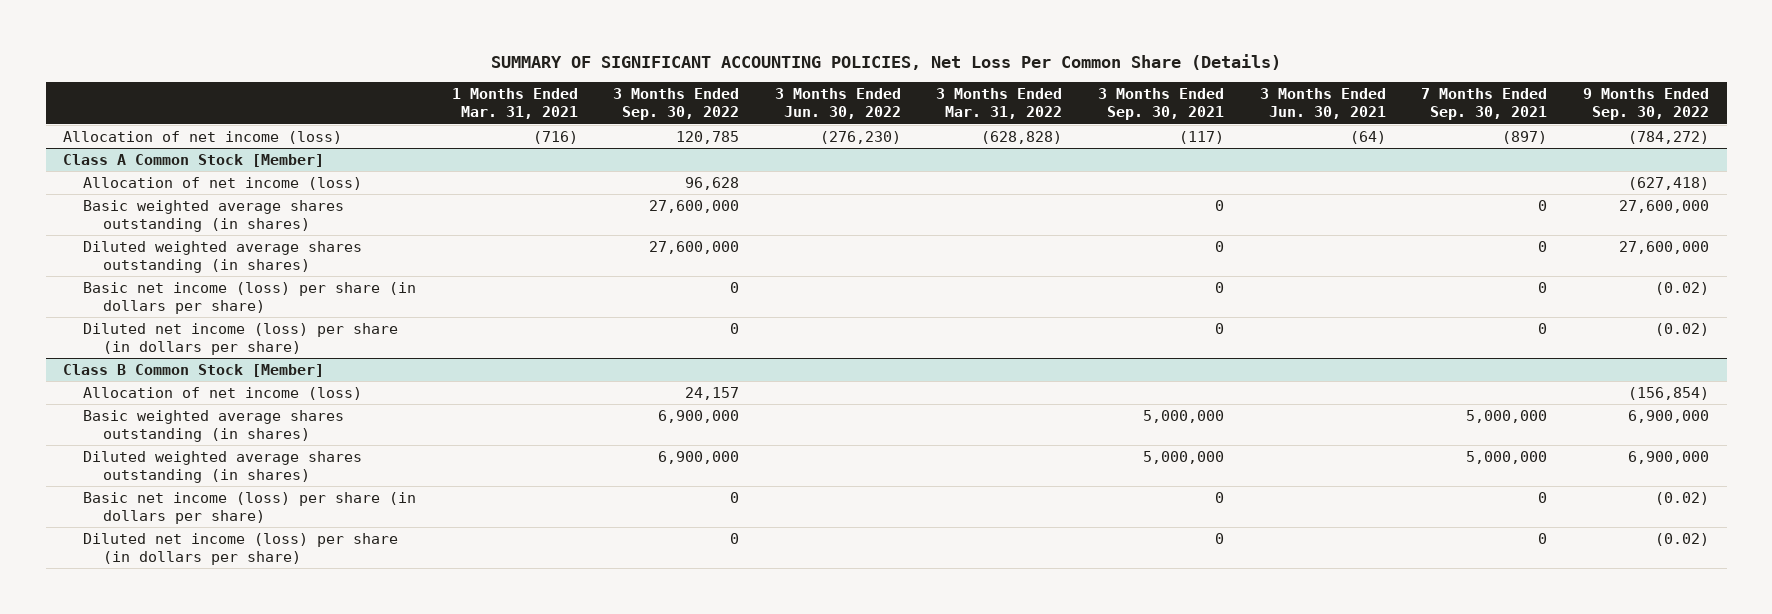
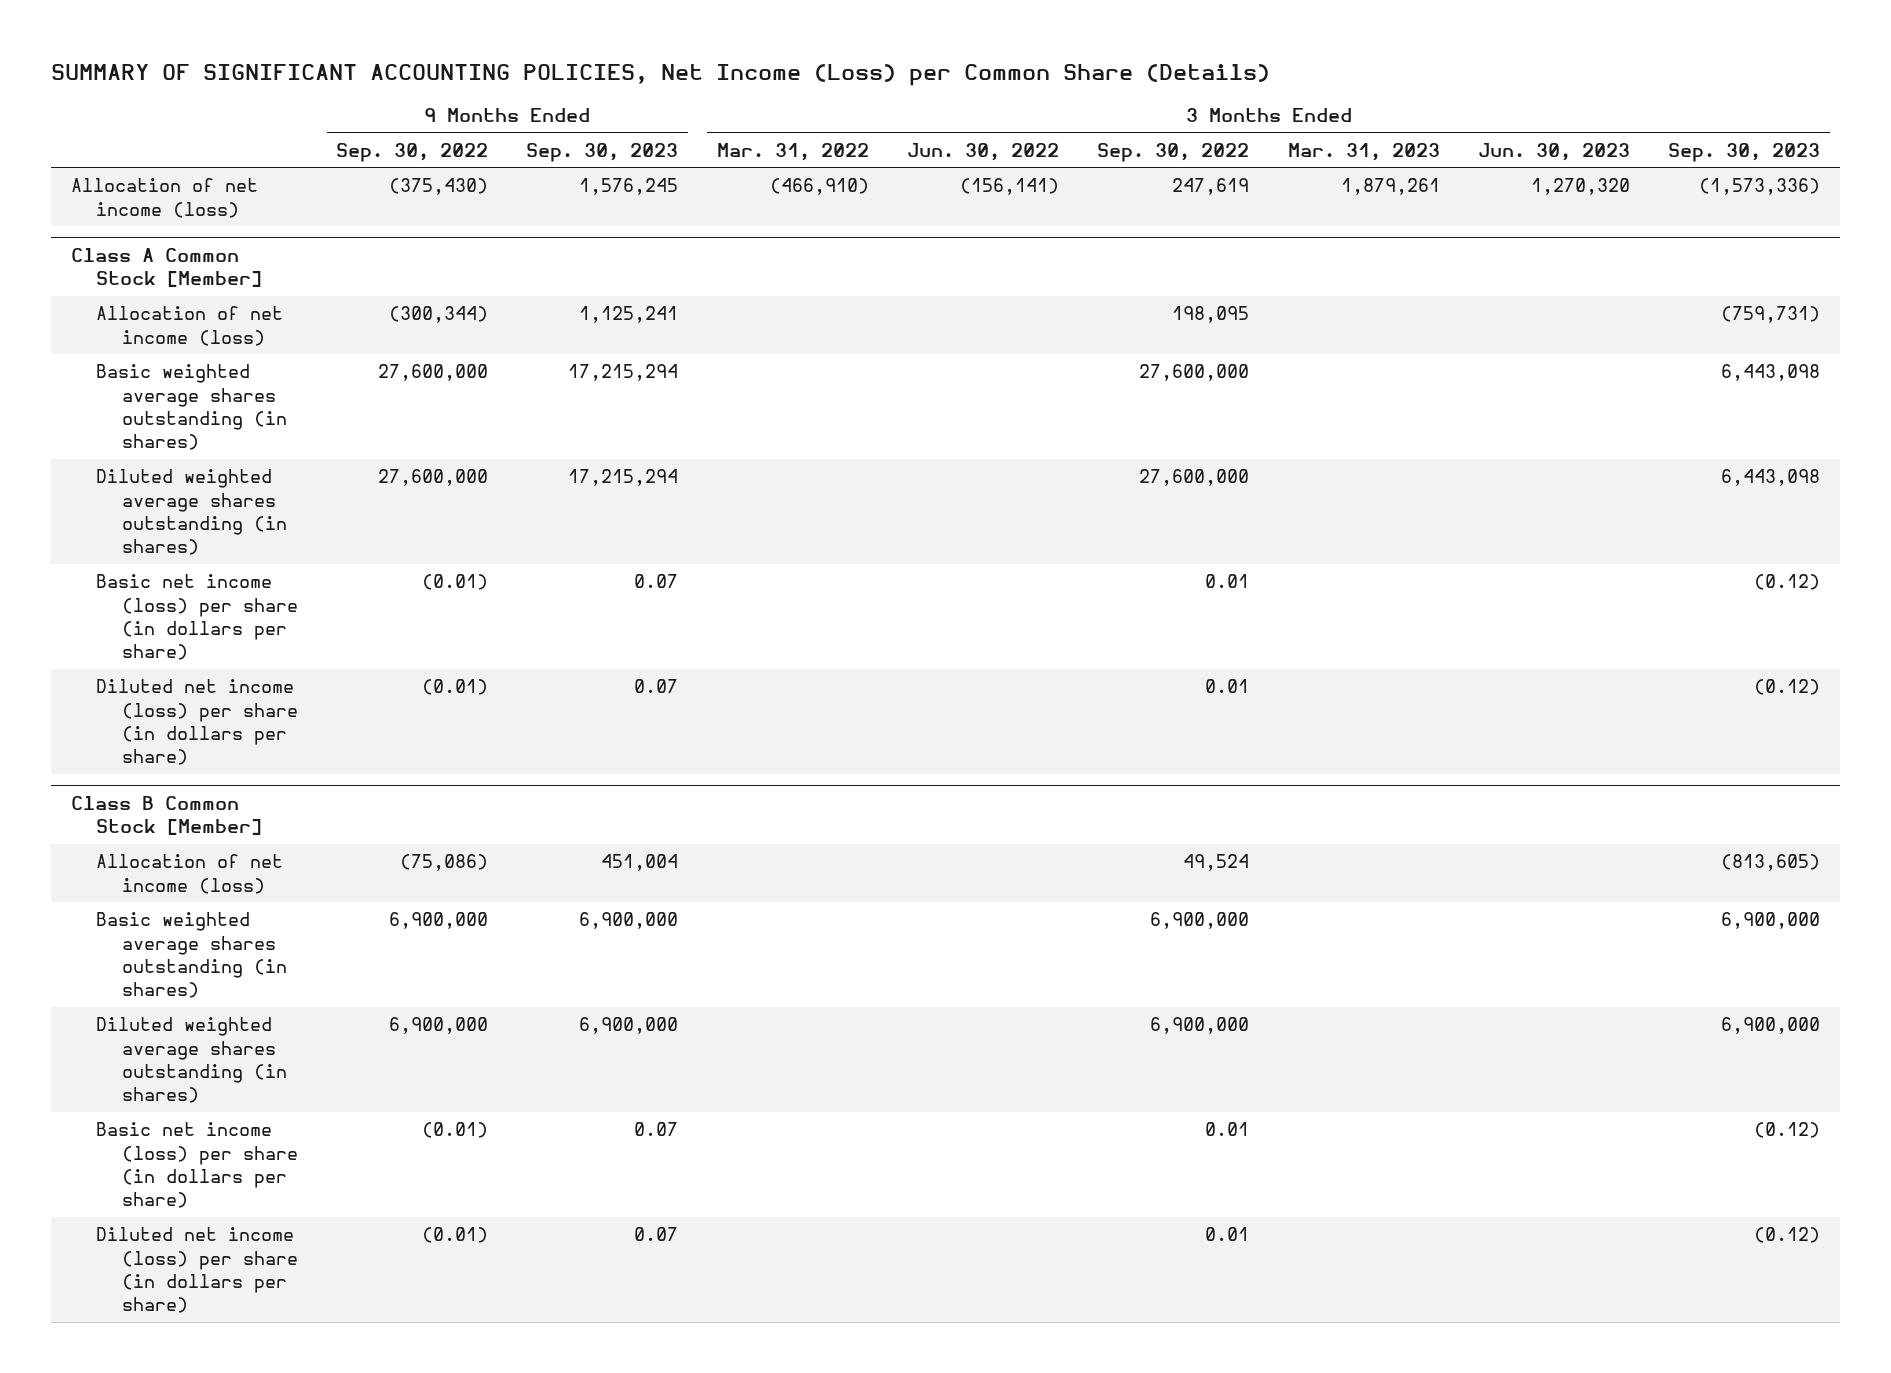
- SUMMARY OF SIGNIFICANT ACCOUNTING POLICIES, Net Loss Per Common Share (Details)
+ SUMMARY OF SIGNIFICANT ACCOUNTING POLICIES, Net Income (Loss) per Common Share (Details)
- | 1 Months Ended Mar. 31, 2021 | 3 Months Ended Sep. 30, 2022 | 3 Months Ended Jun. 30, 2022 | 3 Months Ended Mar. 31, 2022 | 3 Months Ended Sep. 30, 2021 | 3 Months Ended Jun. 30, 2021 | 7 Months Ended Sep. 30, 2021 | 9 Months Ended Sep. 30, 2022
+ | 9 Months Ended Sep. 30, 2022 | 9 Months Ended Sep. 30, 2023 | 3 Months Ended Mar. 31, 2022 | 3 Months Ended Jun. 30, 2022 | 3 Months Ended Sep. 30, 2022 | 3 Months Ended Mar. 31, 2023 | 3 Months Ended Jun. 30, 2023 | 3 Months Ended Sep. 30, 2023
- Allocation of net income (loss) | (716) | 120,785 | (276,230) | (628,828) | (117) | (64) | (897) | (784,272)
+ Allocation of net income (loss) | (375,430) | 1,576,245 | (466,910) | (156,141) | 247,619 | 1,879,261 | 1,270,320 | (1,573,336)
@ Class A Common Stock [Member]
- Allocation of net income (loss) | | 96,628 | | | | | | (627,418)
+ Allocation of net income (loss) | (300,344) | 1,125,241 | | | 198,095 | | | (759,731)
- Basic net income (loss) per share (in dollars per share) | | 0 | | | 0 | | 0 | (0.02)
- Diluted net income (loss) per share (in dollars per share) | | 0 | | | 0 | | 0 | (0.02)
+ Basic net income (loss) per share (in dollars per share) | (0.01) | 0.07 | | | 0.01 | | | (0.12)
+ Diluted net income (loss) per share (in dollars per share) | (0.01) | 0.07 | | | 0.01 | | | (0.12)
@ Class B Common Stock [Member]
- Allocation of net income (loss) | | 24,157 | | | | | | (156,854)
+ Allocation of net income (loss) | (75,086) | 451,004 | | | 49,524 | | | (813,605)
- Basic net income (loss) per share (in dollars per share) | | 0 | | | 0 | | 0 | (0.02)
- Diluted net income (loss) per share (in dollars per share) | | 0 | | | 0 | | 0 | (0.02)
+ Basic net income (loss) per share (in dollars per share) | (0.01) | 0.07 | | | 0.01 | | | (0.12)
+ Diluted net income (loss) per share (in dollars per share) | (0.01) | 0.07 | | | 0.01 | | | (0.12)

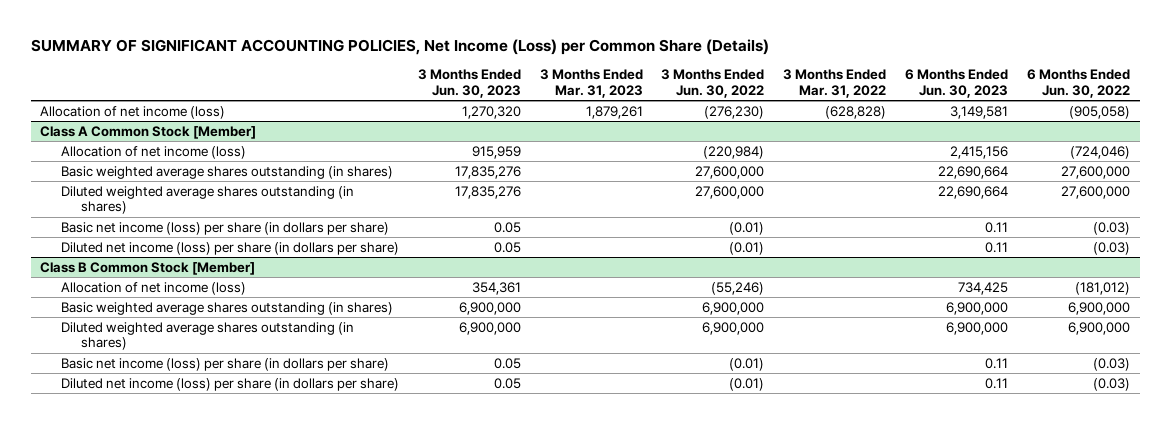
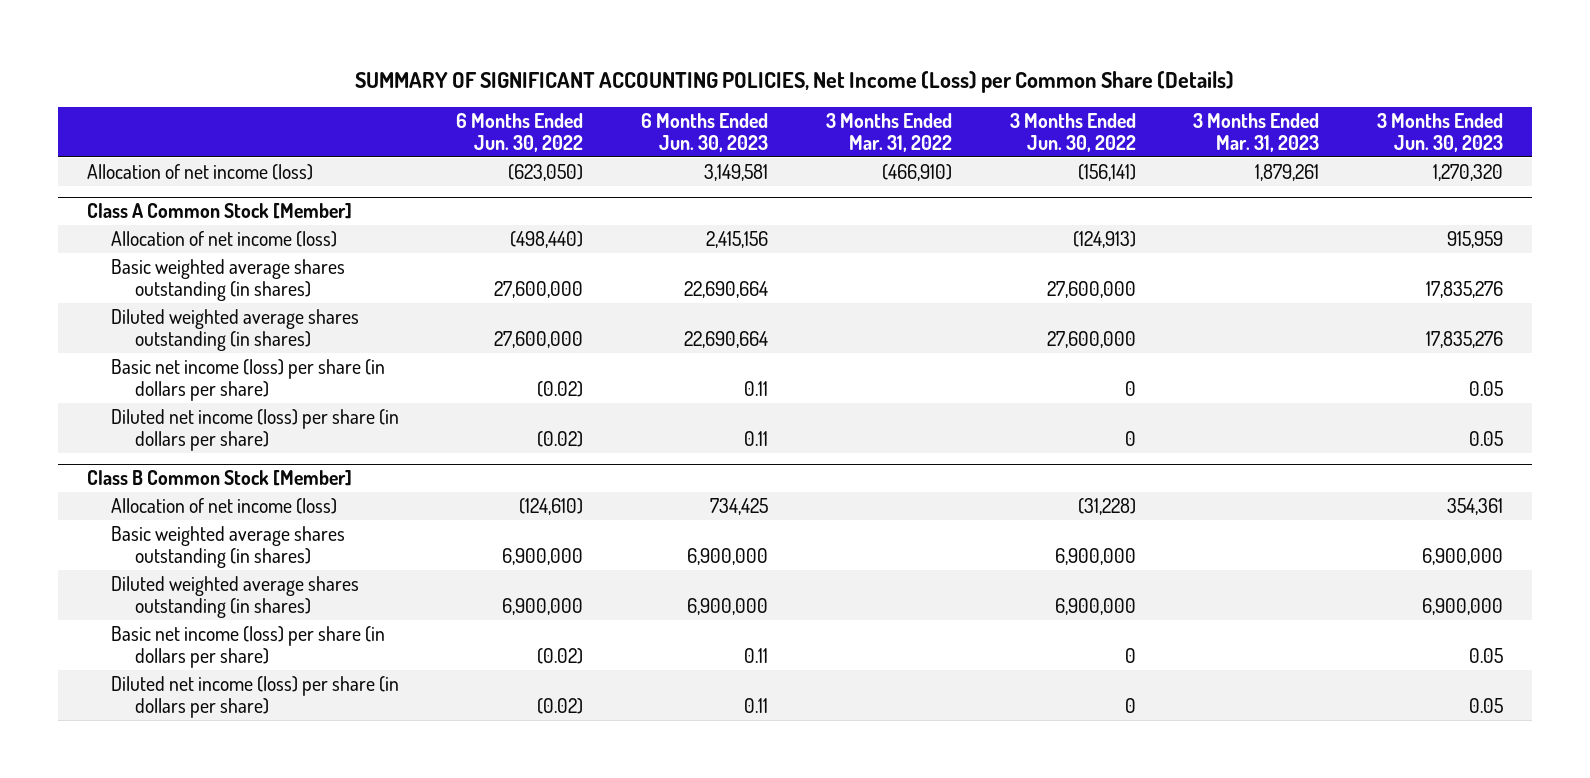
- | 3 Months Ended Jun. 30, 2023 | 3 Months Ended Mar. 31, 2023 | 3 Months Ended Jun. 30, 2022 | 3 Months Ended Mar. 31, 2022 | 6 Months Ended Jun. 30, 2023 | 6 Months Ended Jun. 30, 2022
+ | 6 Months Ended Jun. 30, 2022 | 6 Months Ended Jun. 30, 2023 | 3 Months Ended Mar. 31, 2022 | 3 Months Ended Jun. 30, 2022 | 3 Months Ended Mar. 31, 2023 | 3 Months Ended Jun. 30, 2023
- Allocation of net income (loss) | 1,270,320 | 1,879,261 | (276,230) | (628,828) | 3,149,581 | (905,058)
+ Allocation of net income (loss) | (623,050) | 3,149,581 | (466,910) | (156,141) | 1,879,261 | 1,270,320
@ Class A Common Stock [Member]
- Allocation of net income (loss) | 915,959 | | (220,984) | | 2,415,156 | (724,046)
+ Allocation of net income (loss) | (498,440) | 2,415,156 | | (124,913) | | 915,959
- Basic net income (loss) per share (in dollars per share) | 0.05 | | (0.01) | | 0.11 | (0.03)
- Diluted net income (loss) per share (in dollars per share) | 0.05 | | (0.01) | | 0.11 | (0.03)
+ Basic net income (loss) per share (in dollars per share) | (0.02) | 0.11 | | 0 | | 0.05
+ Diluted net income (loss) per share (in dollars per share) | (0.02) | 0.11 | | 0 | | 0.05
@ Class B Common Stock [Member]
- Allocation of net income (loss) | 354,361 | | (55,246) | | 734,425 | (181,012)
+ Allocation of net income (loss) | (124,610) | 734,425 | | (31,228) | | 354,361
- Basic net income (loss) per share (in dollars per share) | 0.05 | | (0.01) | | 0.11 | (0.03)
- Diluted net income (loss) per share (in dollars per share) | 0.05 | | (0.01) | | 0.11 | (0.03)
+ Basic net income (loss) per share (in dollars per share) | (0.02) | 0.11 | | 0 | | 0.05
+ Diluted net income (loss) per share (in dollars per share) | (0.02) | 0.11 | | 0 | | 0.05

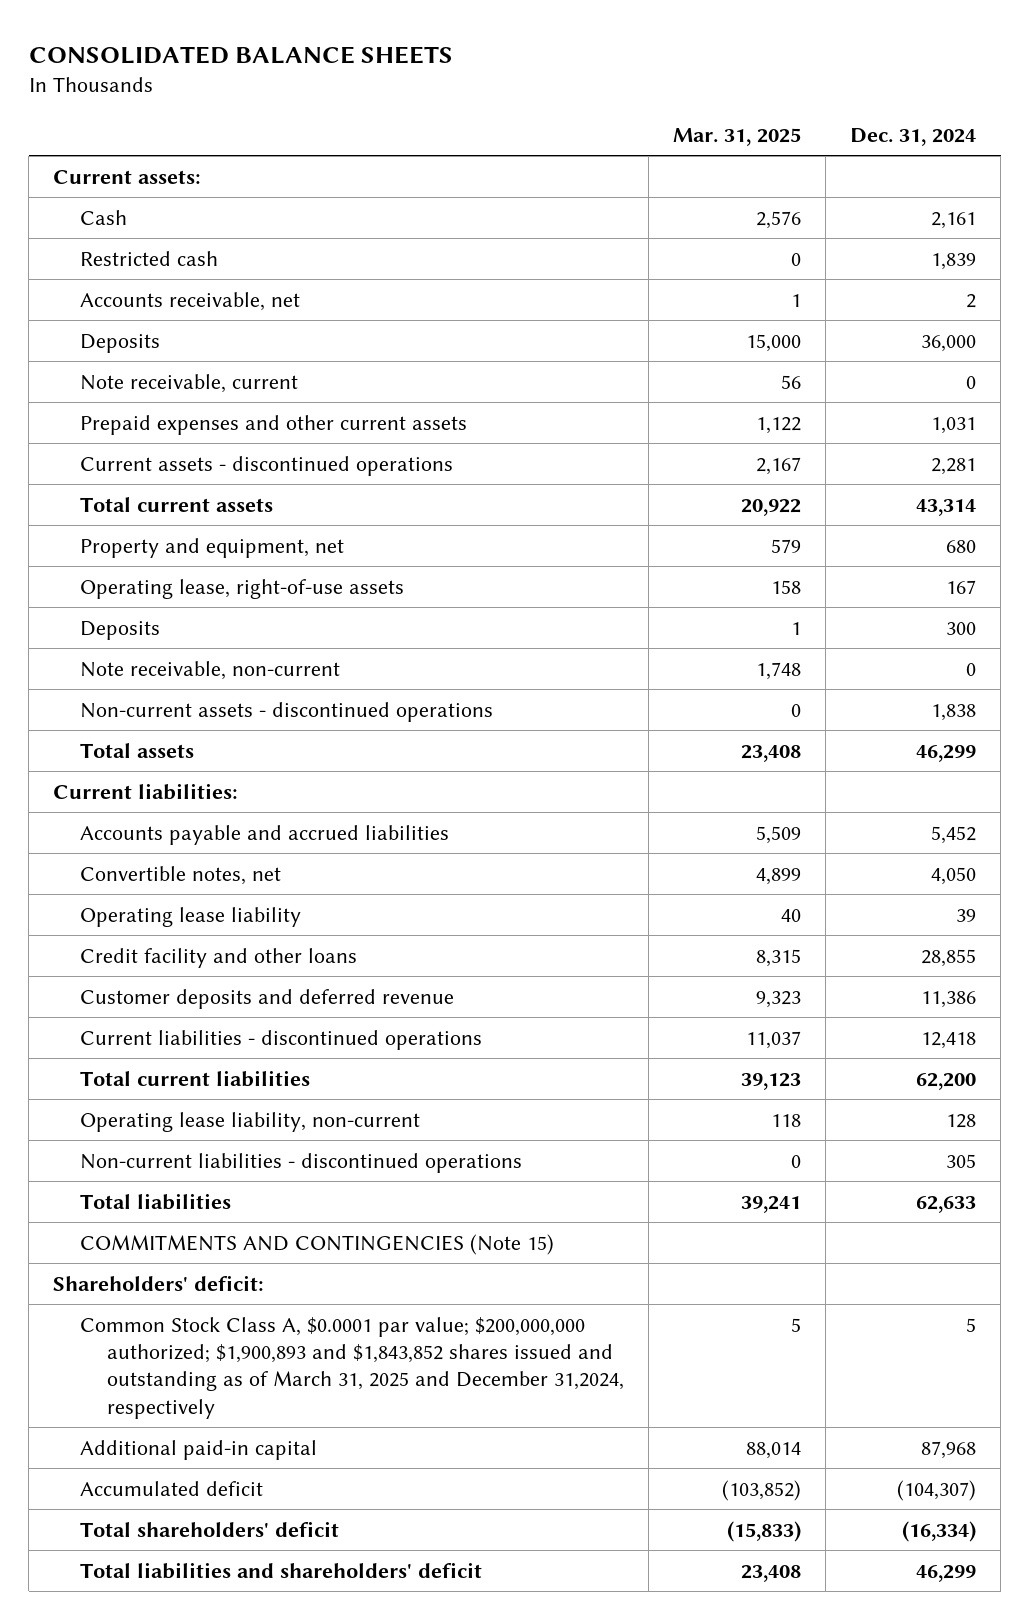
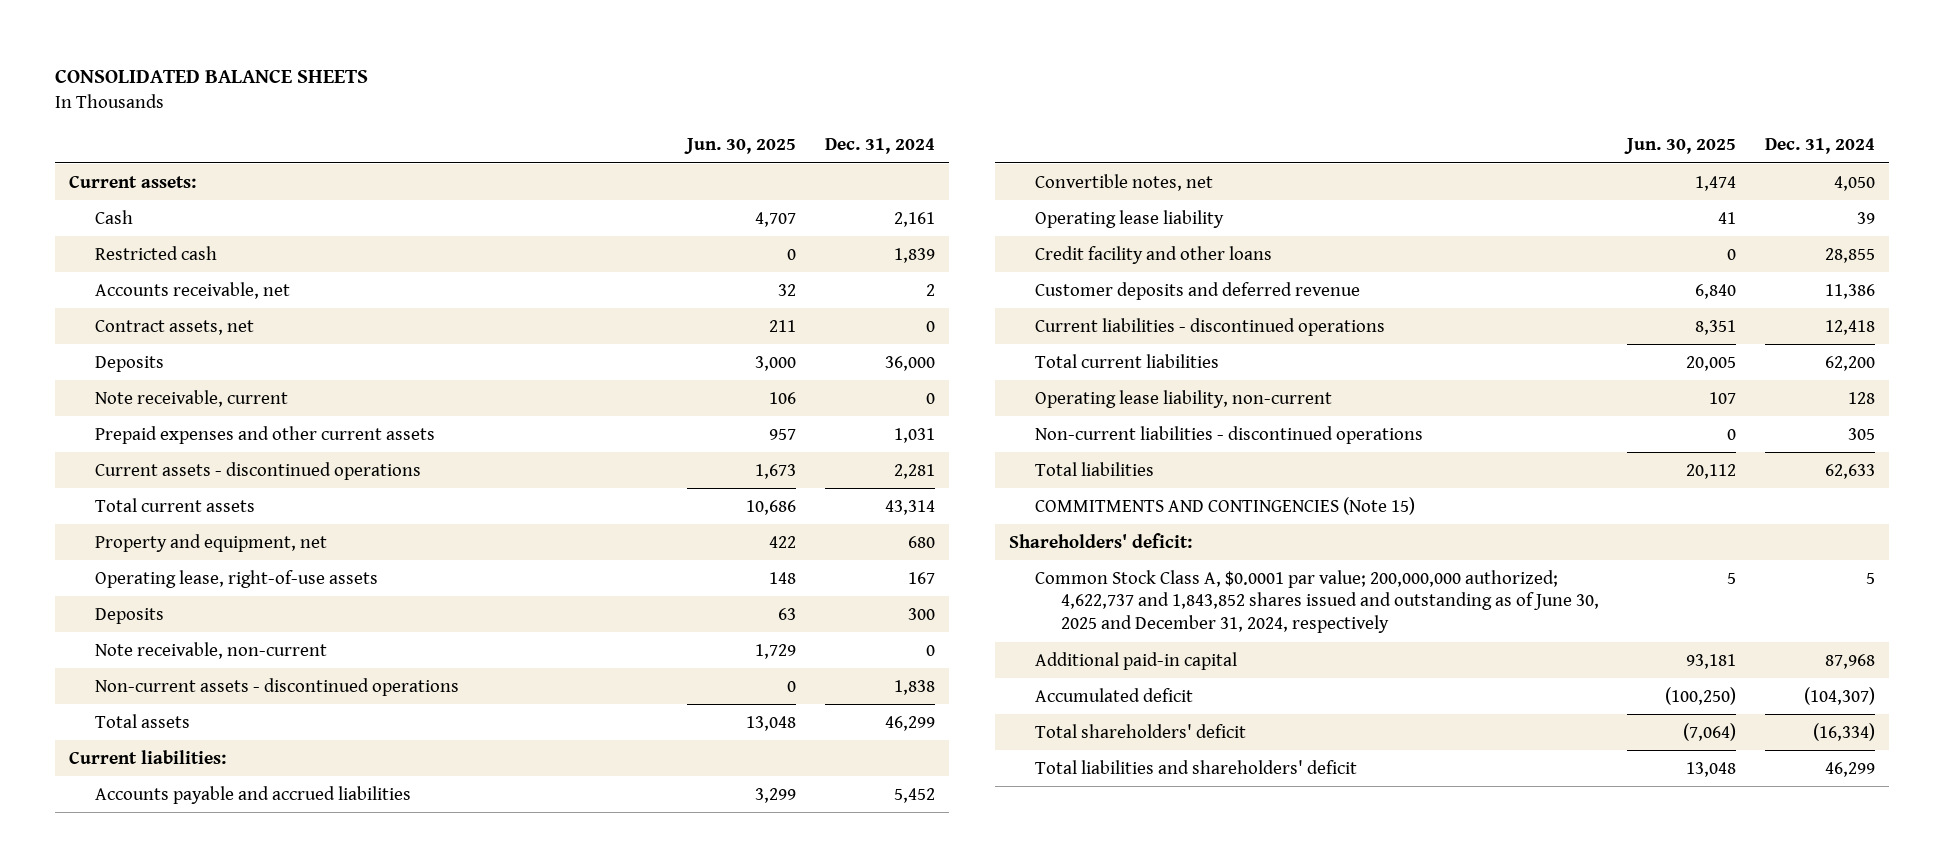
- | Mar. 31, 2025 | Dec. 31, 2024
+ | Jun. 30, 2025 | Dec. 31, 2024
+ Contract assets, net | 211 | 0
- Common Stock Class A, $0.0001 par value; $200,000,000 authorized; $1,900,893 and $1,843,852 shares issued and outstanding as of March 31, 2025 and December 31,2024, respectively | 5 | 5
+ Common Stock Class A, $0.0001 par value; 200,000,000 authorized; 4,622,737 and 1,843,852 shares issued and outstanding as of June 30, 2025 and December 31, 2024, respectively | 5 | 5

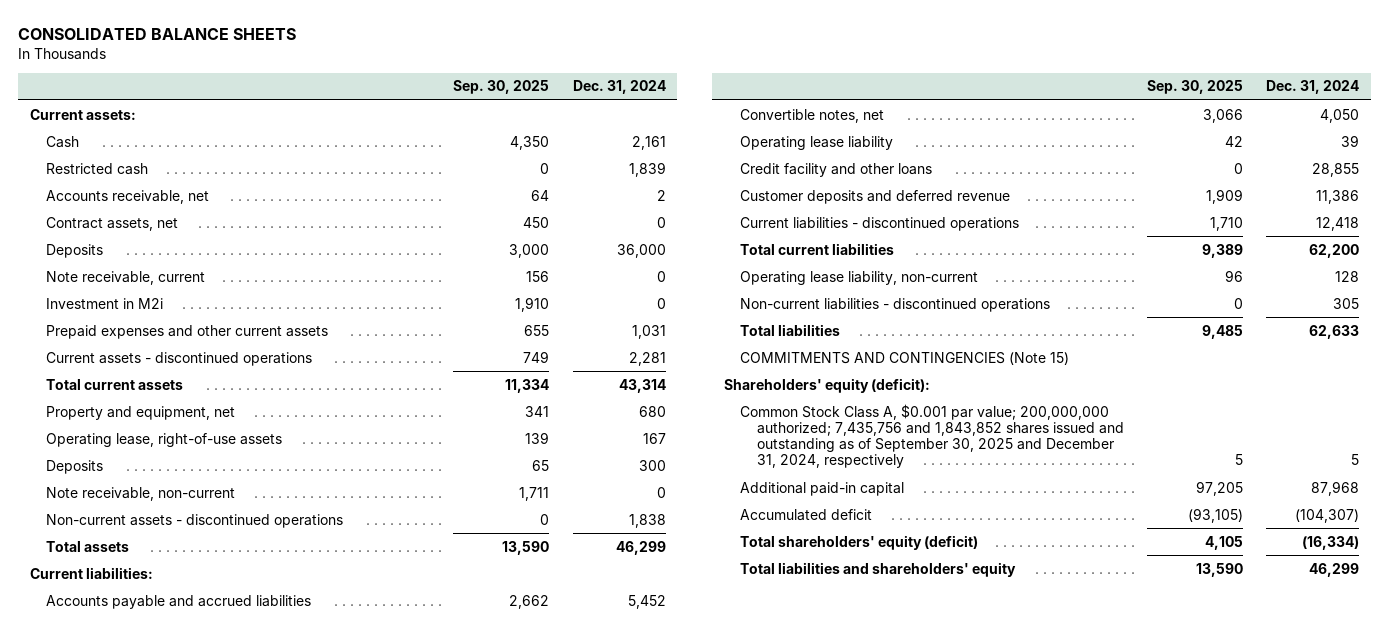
- | Jun. 30, 2025 | Dec. 31, 2024
+ | Sep. 30, 2025 | Dec. 31, 2024
+ Investment in M2i | 1,910 | 0
- Shareholders' deficit:
- Common Stock Class A, $0.0001 par value; 200,000,000 authorized; 4,622,737 and 1,843,852 shares issued and outstanding as of June 30, 2025 and December 31, 2024, respectively | 5 | 5
+ Shareholders' equity (deficit):
+ Common Stock Class A, $0.001 par value; 200,000,000 authorized; 7,435,756 and 1,843,852 shares issued and outstanding as of September 30, 2025 and December 31, 2024, respectively | 5 | 5
- Total shareholders' deficit | (7,064) | (16,334)
- Total liabilities and shareholders' deficit | 13,048 | 46,299
+ Total shareholders' equity (deficit) | 4,105 | (16,334)
+ Total liabilities and shareholders' equity | 13,590 | 46,299

